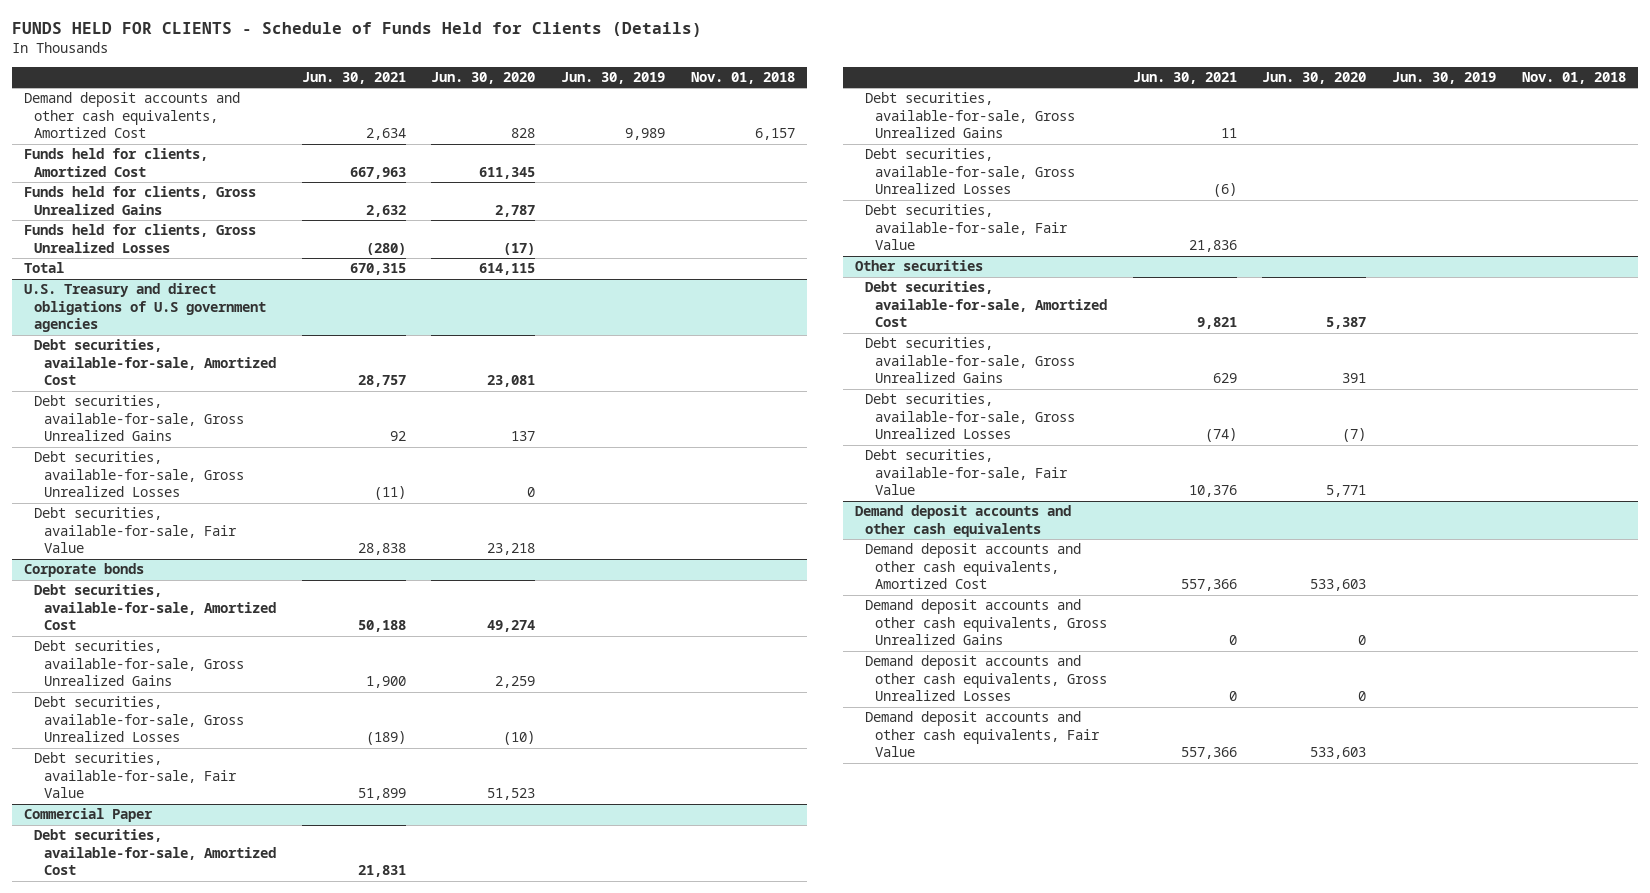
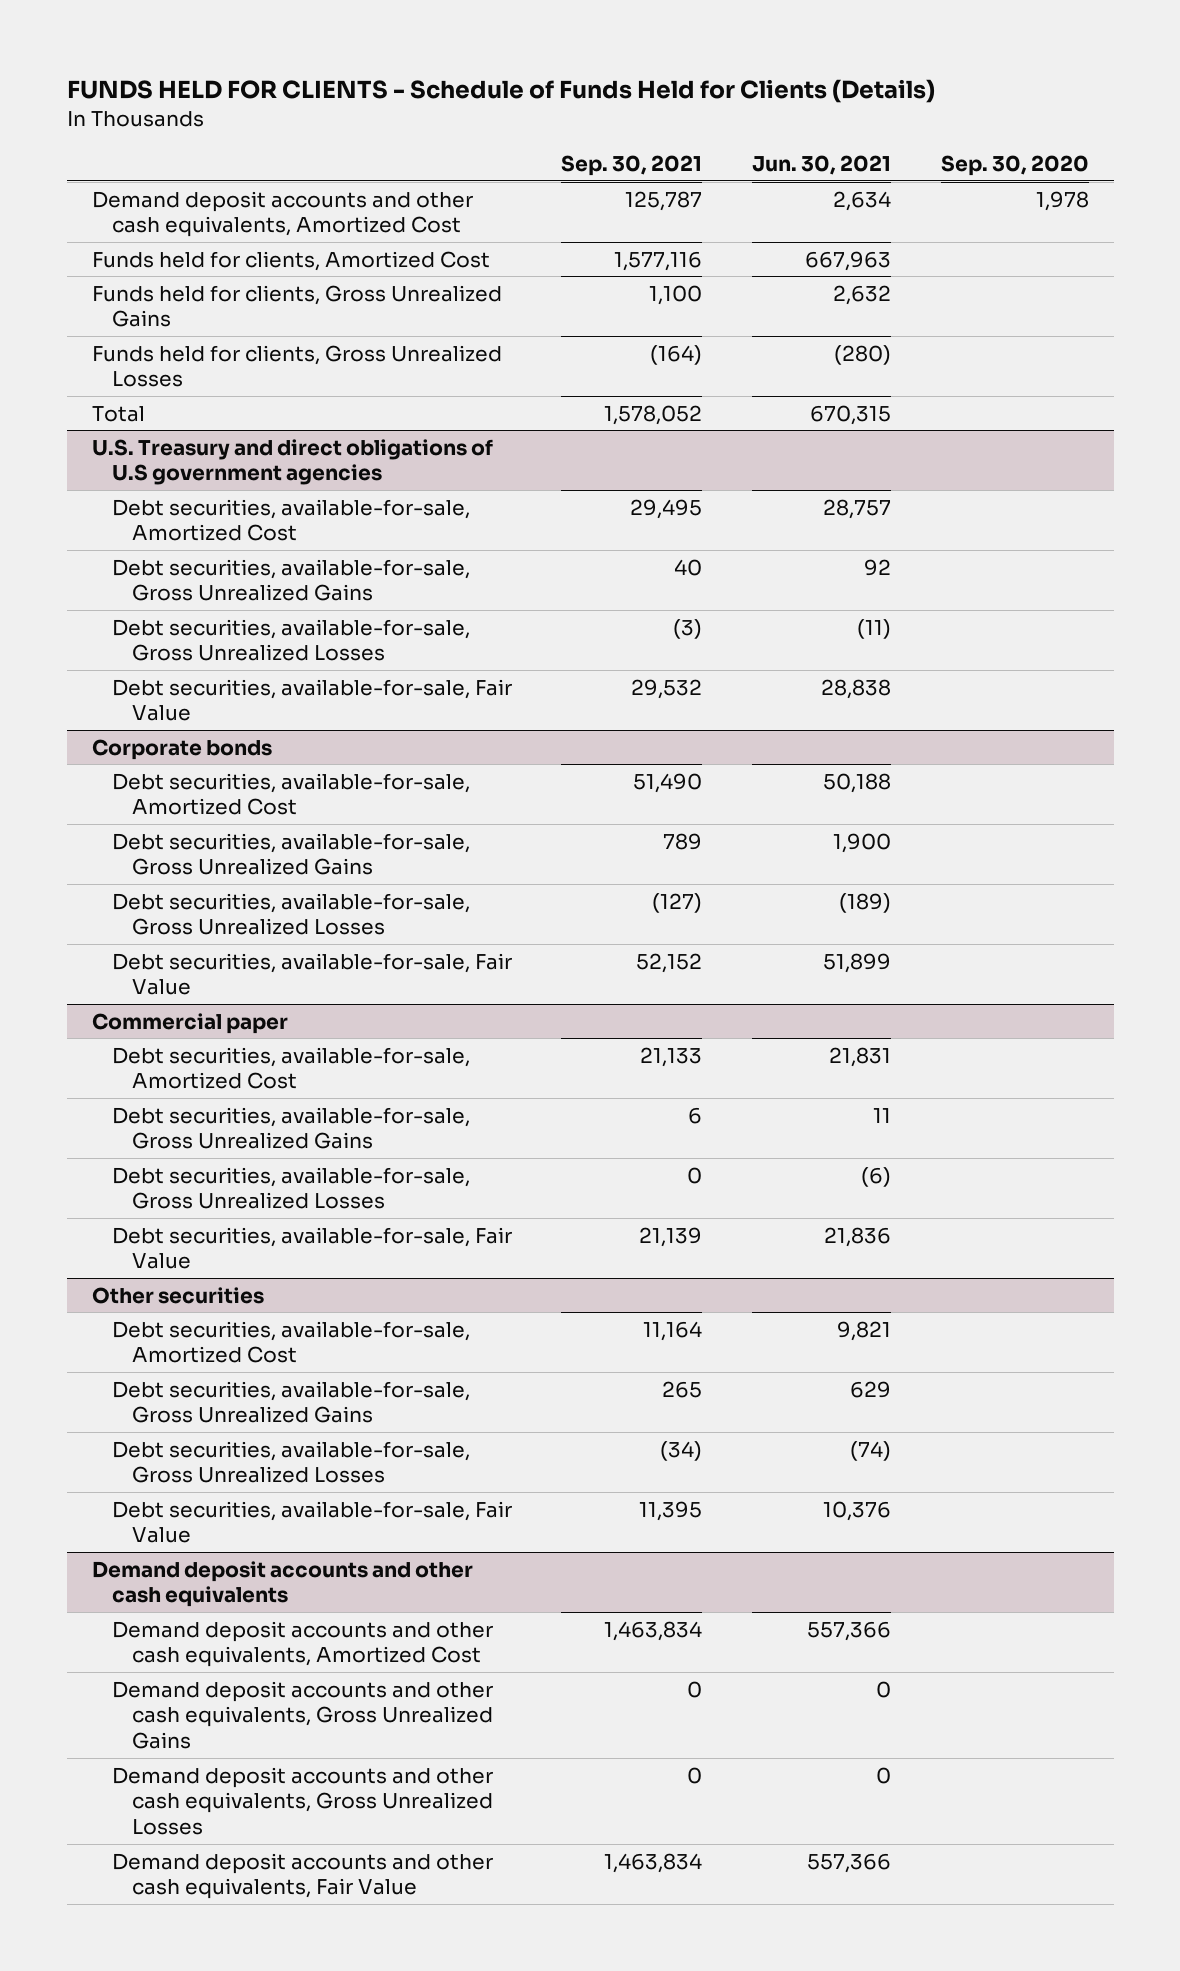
- | Jun. 30, 2021 | Jun. 30, 2020 | Jun. 30, 2019 | Nov. 01, 2018
+ | Sep. 30, 2021 | Jun. 30, 2021 | Sep. 30, 2020
- Commercial Paper
+ Commercial paper

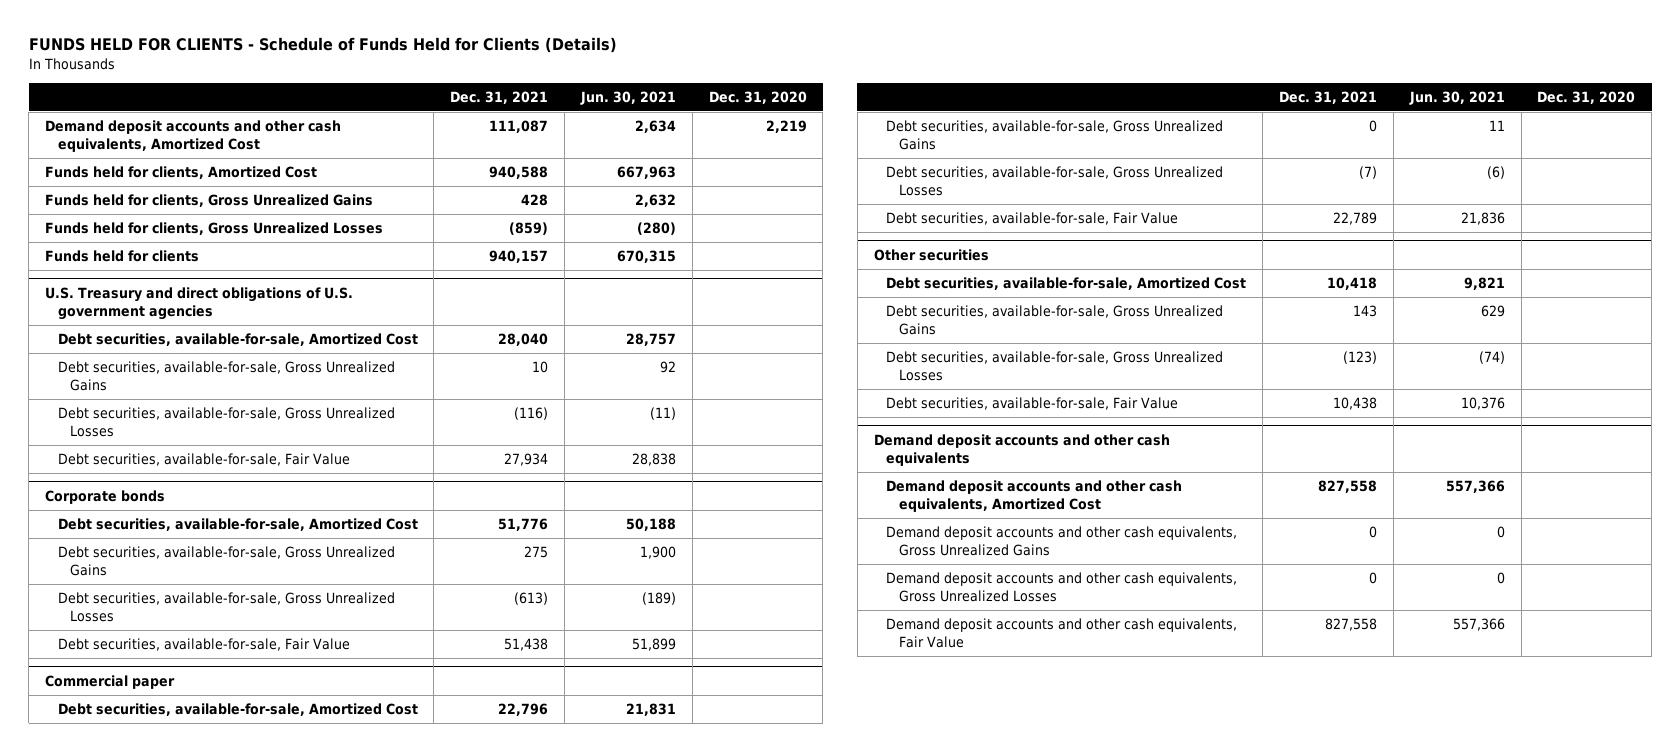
- | Sep. 30, 2021 | Jun. 30, 2021 | Sep. 30, 2020
+ | Dec. 31, 2021 | Jun. 30, 2021 | Dec. 31, 2020
- Total | 1,578,052 | 670,315 |
- U.S. Treasury and direct obligations of U.S government agencies
+ Funds held for clients | 940,157 | 670,315 |
+ U.S. Treasury and direct obligations of U.S. government agencies

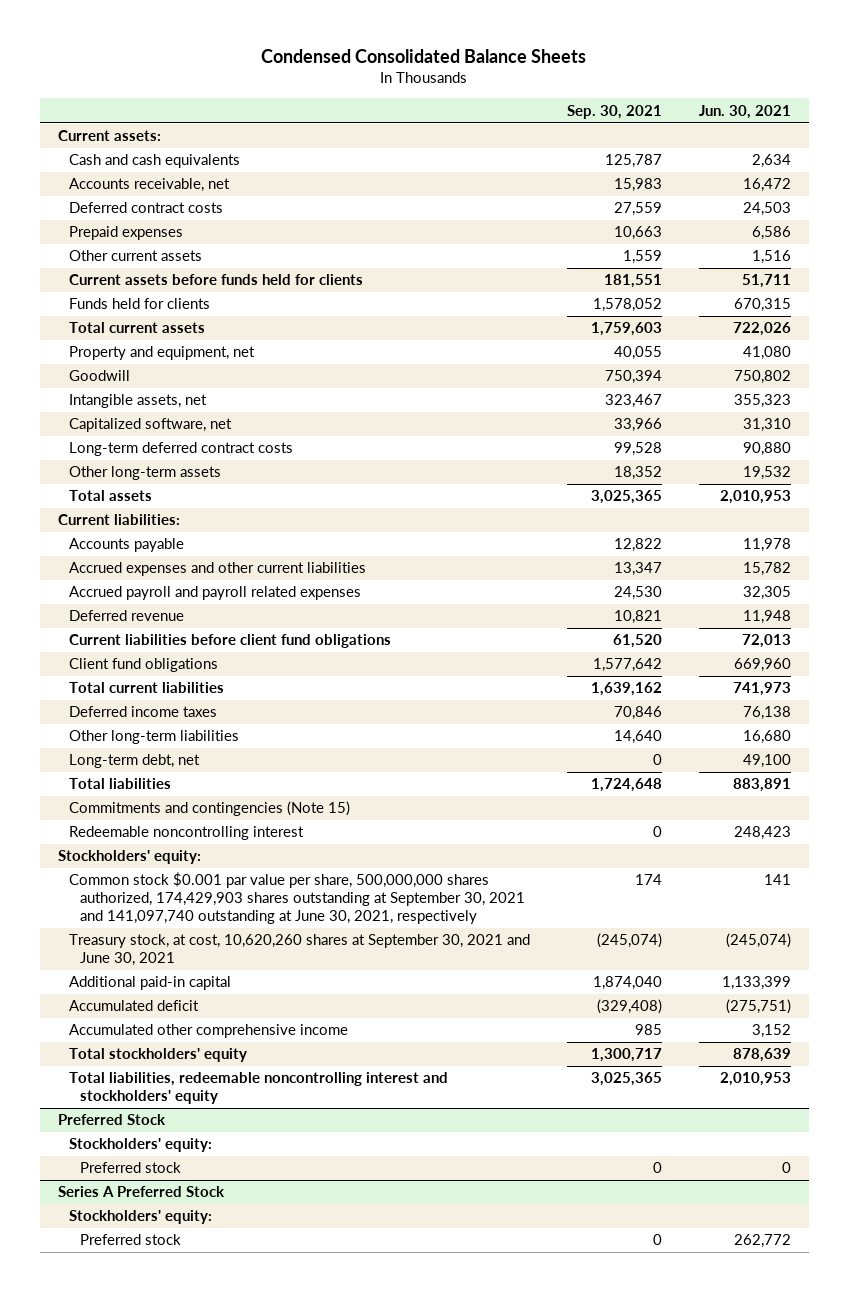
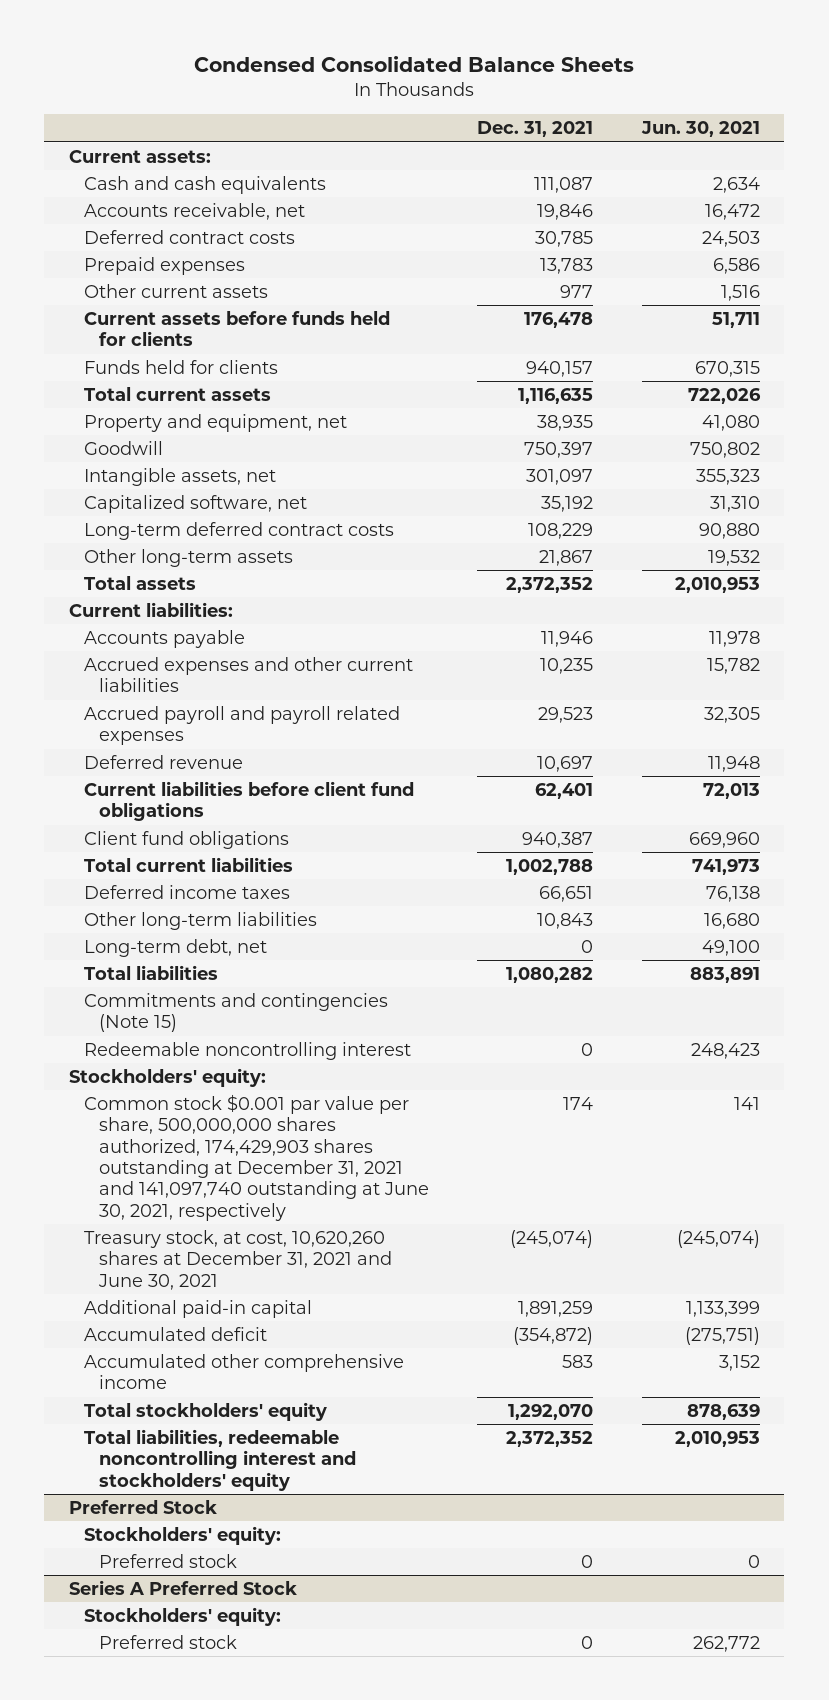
- | Sep. 30, 2021 | Jun. 30, 2021
+ | Dec. 31, 2021 | Jun. 30, 2021
- Common stock $0.001 par value per share, 500,000,000 shares authorized, 174,429,903 shares outstanding at September 30, 2021 and 141,097,740 outstanding at June 30, 2021, respectively | 174 | 141
- Treasury stock, at cost, 10,620,260 shares at September 30, 2021 and June 30, 2021 | (245,074) | (245,074)
+ Common stock $0.001 par value per share, 500,000,000 shares authorized, 174,429,903 shares outstanding at December 31, 2021 and 141,097,740 outstanding at June 30, 2021, respectively | 174 | 141
+ Treasury stock, at cost, 10,620,260 shares at December 31, 2021 and June 30, 2021 | (245,074) | (245,074)

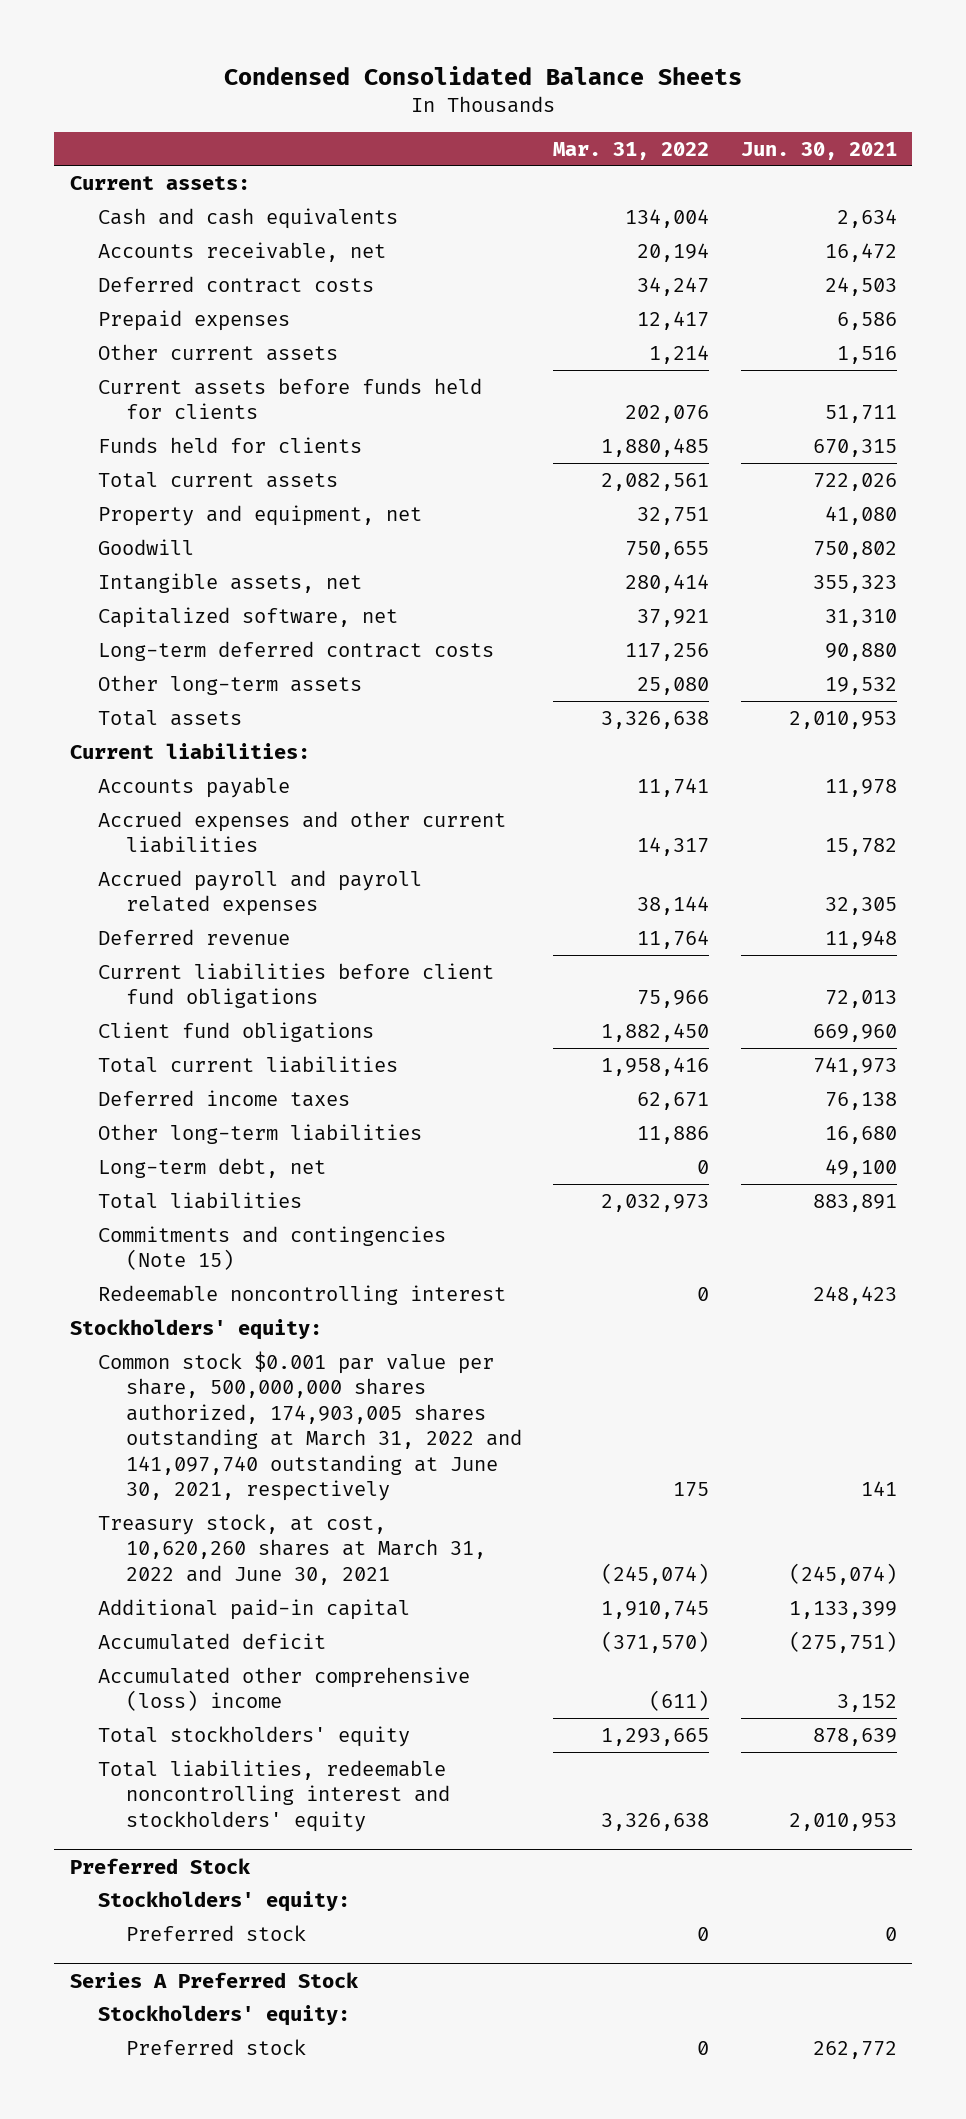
- | Dec. 31, 2021 | Jun. 30, 2021
+ | Mar. 31, 2022 | Jun. 30, 2021
- Common stock $0.001 par value per share, 500,000,000 shares authorized, 174,429,903 shares outstanding at December 31, 2021 and 141,097,740 outstanding at June 30, 2021, respectively | 174 | 141
- Treasury stock, at cost, 10,620,260 shares at December 31, 2021 and June 30, 2021 | (245,074) | (245,074)
+ Common stock $0.001 par value per share, 500,000,000 shares authorized, 174,903,005 shares outstanding at March 31, 2022 and 141,097,740 outstanding at June 30, 2021, respectively | 175 | 141
+ Treasury stock, at cost, 10,620,260 shares at March 31, 2022 and June 30, 2021 | (245,074) | (245,074)
- Accumulated other comprehensive income | 583 | 3,152
+ Accumulated other comprehensive (loss) income | (611) | 3,152

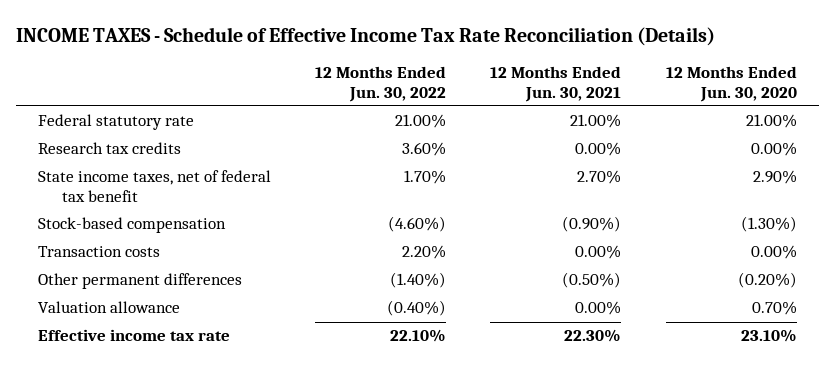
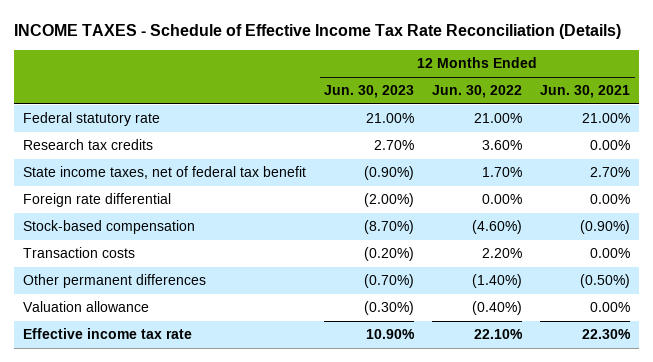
- | 12 Months Ended Jun. 30, 2022 | 12 Months Ended Jun. 30, 2021 | 12 Months Ended Jun. 30, 2020
+ | 12 Months Ended Jun. 30, 2023 | 12 Months Ended Jun. 30, 2022 | 12 Months Ended Jun. 30, 2021
+ Foreign rate differential | (2.00%) | 0.00% | 0.00%

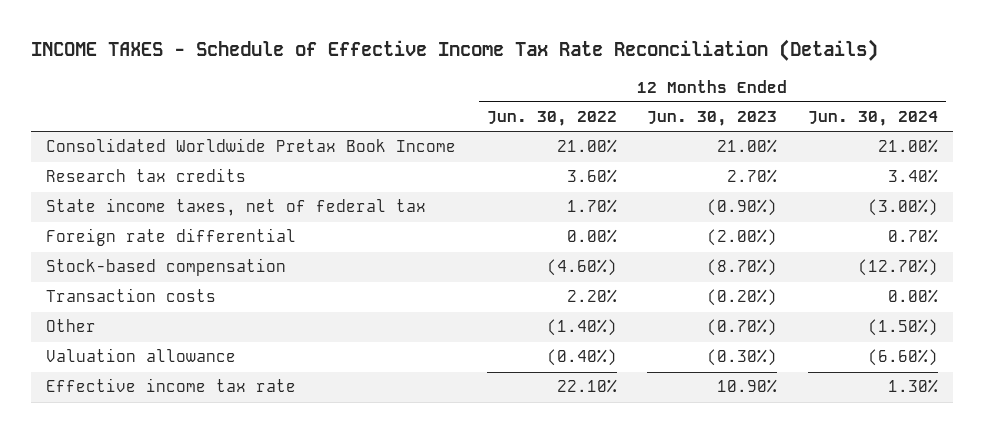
- | 12 Months Ended Jun. 30, 2023 | 12 Months Ended Jun. 30, 2022 | 12 Months Ended Jun. 30, 2021
+ | 12 Months Ended Jun. 30, 2022 | 12 Months Ended Jun. 30, 2023 | 12 Months Ended Jun. 30, 2024
- Federal statutory rate | 21.00% | 21.00% | 21.00%
+ Consolidated Worldwide Pretax Book Income | 21.00% | 21.00% | 21.00%
- State income taxes, net of federal tax benefit | (0.90%) | 1.70% | 2.70%
+ State income taxes, net of federal tax | 1.70% | (0.90%) | (3.00%)
- Other permanent differences | (0.70%) | (1.40%) | (0.50%)
+ Other | (1.40%) | (0.70%) | (1.50%)

